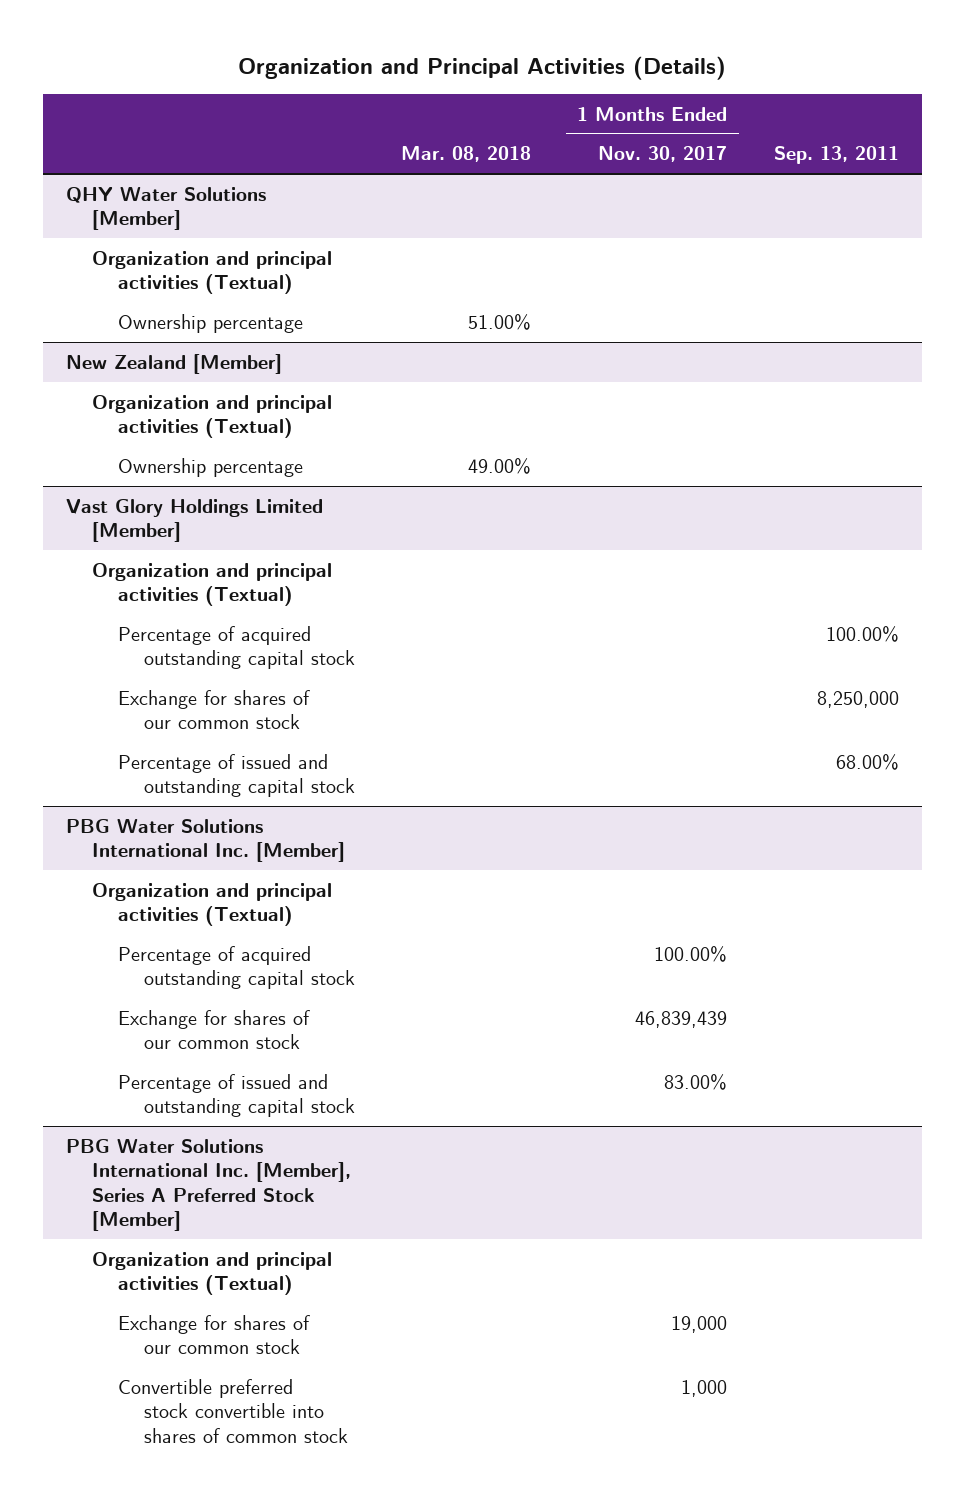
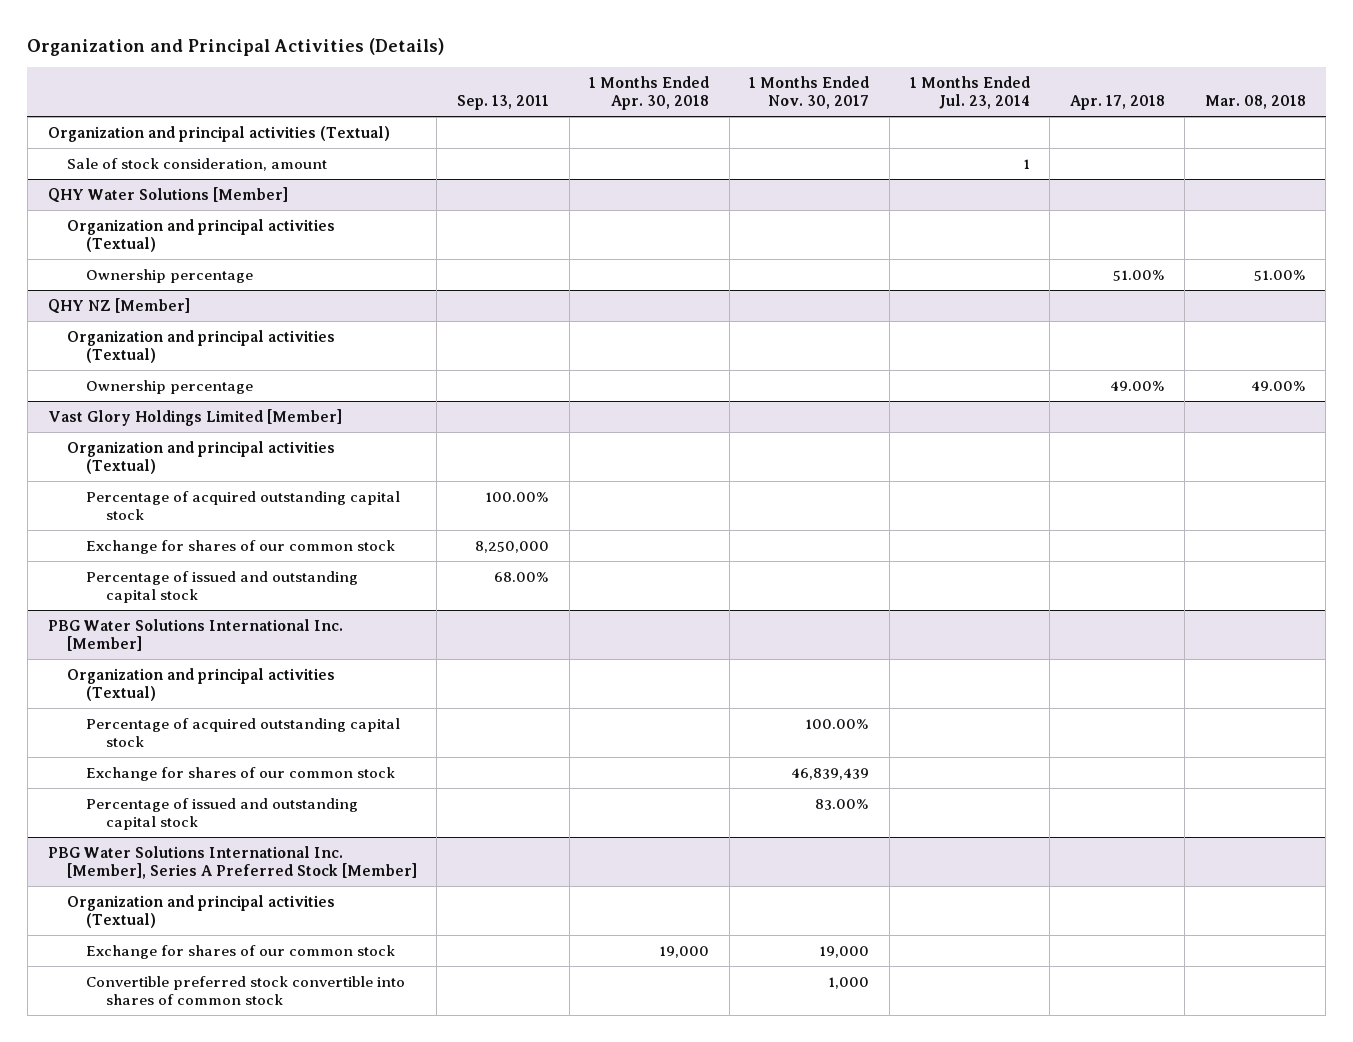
- | Mar. 08, 2018 | 1 Months Ended Nov. 30, 2017 | Sep. 13, 2011
+ | Sep. 13, 2011 | 1 Months Ended Apr. 30, 2018 | 1 Months Ended Nov. 30, 2017 | 1 Months Ended Jul. 23, 2014 | Apr. 17, 2018 | Mar. 08, 2018
+ Organization and principal activities (Textual)
+ Sale of stock consideration, amount | | | | 1 | |
- New Zealand [Member]
+ QHY NZ [Member]

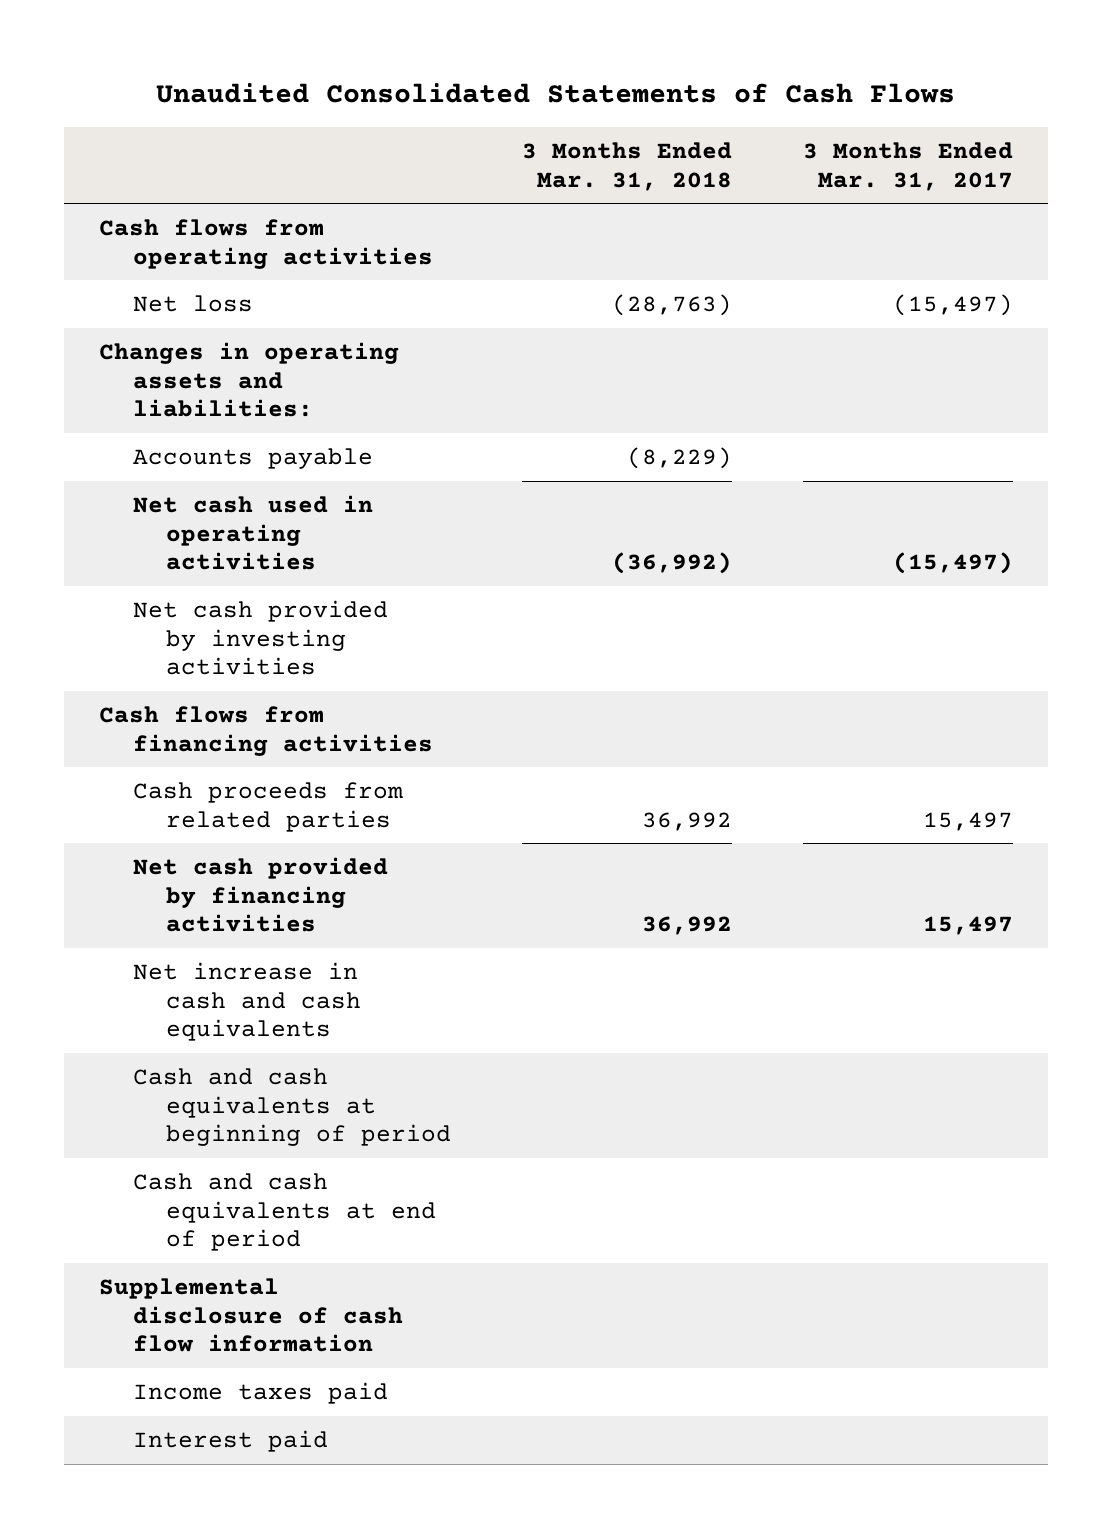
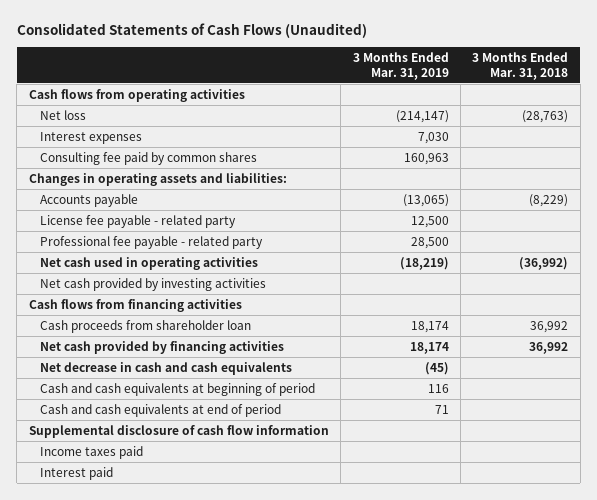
- Unaudited Consolidated Statements of Cash Flows
+ Consolidated Statements of Cash Flows (Unaudited)
- | 3 Months Ended Mar. 31, 2018 | 3 Months Ended Mar. 31, 2017
+ | 3 Months Ended Mar. 31, 2019 | 3 Months Ended Mar. 31, 2018
+ Interest expenses | 7,030 |
+ Consulting fee paid by common shares | 160,963 |
+ License fee payable - related party | 12,500 |
+ Professional fee payable - related party | 28,500 |
- Cash proceeds from related parties | 36,992 | 15,497
+ Cash proceeds from shareholder loan | 18,174 | 36,992
- Net increase in cash and cash equivalents
+ Net decrease in cash and cash equivalents | (45) |

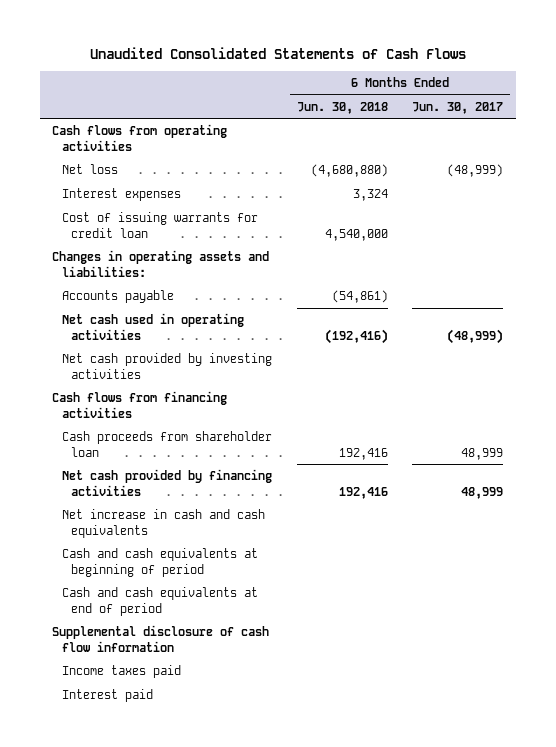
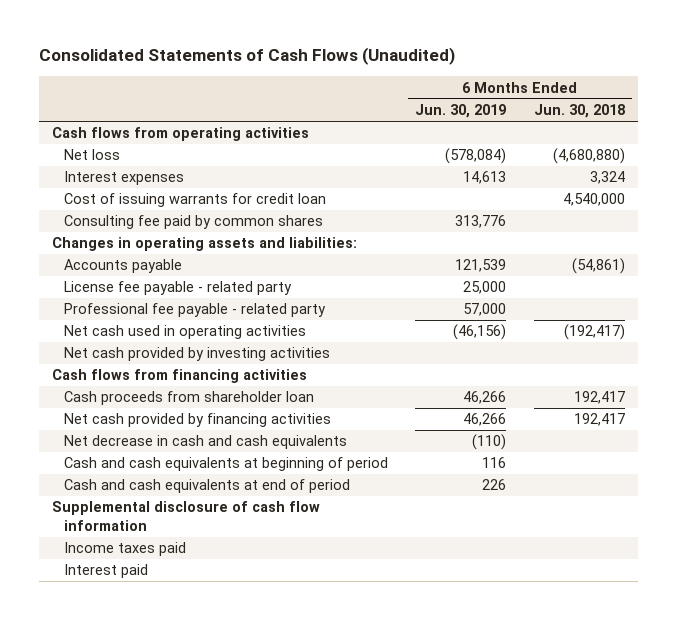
- Unaudited Consolidated Statements of Cash Flows
+ Consolidated Statements of Cash Flows (Unaudited)
- | 6 Months Ended Jun. 30, 2018 | 6 Months Ended Jun. 30, 2017
+ | 6 Months Ended Jun. 30, 2019 | 6 Months Ended Jun. 30, 2018
+ Consulting fee paid by common shares | 313,776 |
- Net cash used in operating activities | (192,416) | (48,999)
+ License fee payable - related party | 25,000 |
+ Professional fee payable - related party | 57,000 |
+ Net cash used in operating activities | (46,156) | (192,417)
- Cash proceeds from shareholder loan | 192,416 | 48,999
- Net cash provided by financing activities | 192,416 | 48,999
- Net increase in cash and cash equivalents
+ Cash proceeds from shareholder loan | 46,266 | 192,417
+ Net cash provided by financing activities | 46,266 | 192,417
+ Net decrease in cash and cash equivalents | (110) |

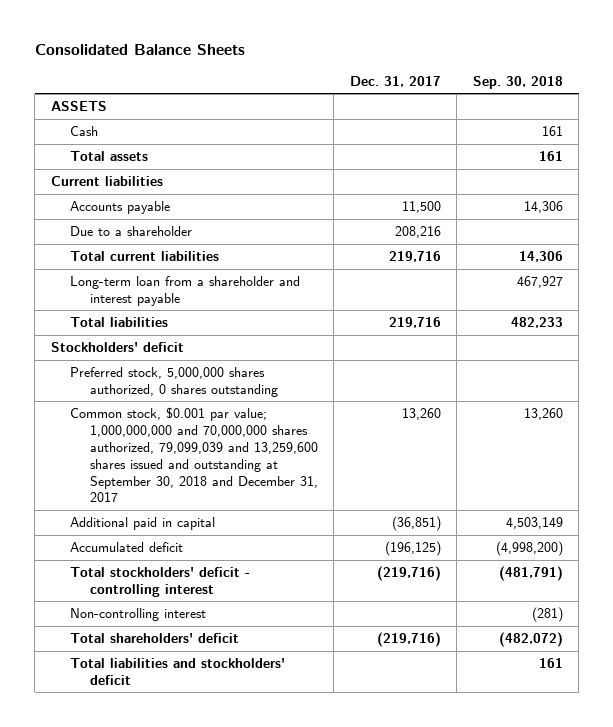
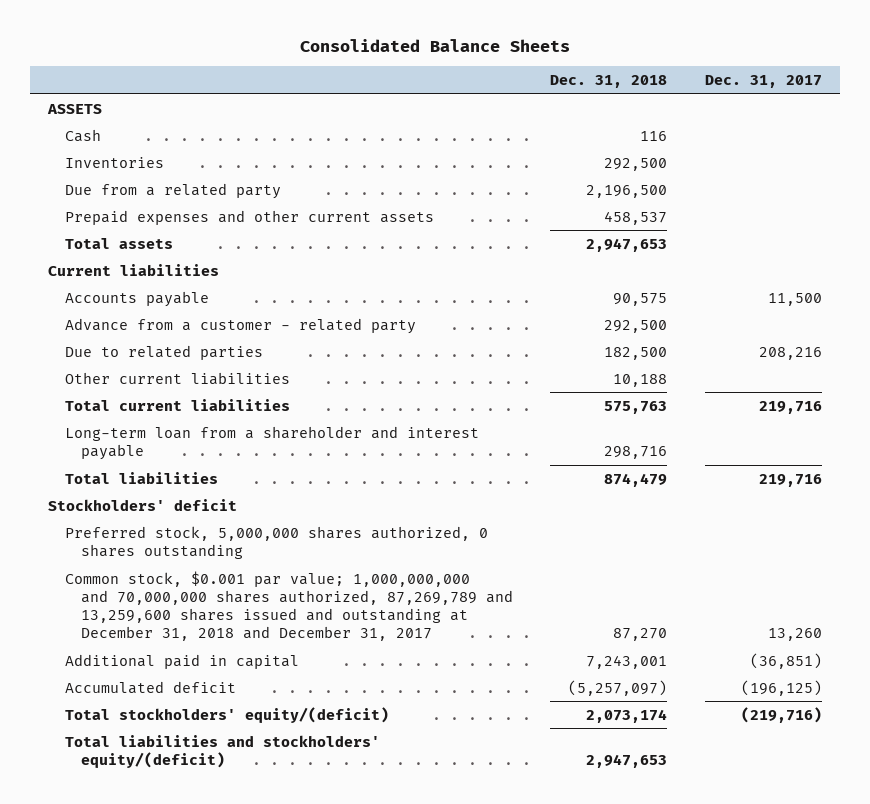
- | Dec. 31, 2017 | Sep. 30, 2018
+ | Dec. 31, 2018 | Dec. 31, 2017
+ Inventories | 292,500 |
+ Due from a related party | 2,196,500 |
+ Prepaid expenses and other current assets | 458,537 |
- Due to a shareholder | 208,216 |
+ Advance from a customer - related party | 292,500 |
+ Due to related parties | 182,500 | 208,216
+ Other current liabilities | 10,188 |
- Common stock, $0.001 par value; 1,000,000,000 and 70,000,000 shares authorized, 79,099,039 and 13,259,600 shares issued and outstanding at September 30, 2018 and December 31, 2017 | 13,260 | 13,260
+ Common stock, $0.001 par value; 1,000,000,000 and 70,000,000 shares authorized, 87,269,789 and 13,259,600 shares issued and outstanding at December 31, 2018 and December 31, 2017 | 87,270 | 13,260
- Total stockholders' deficit - controlling interest | (219,716) | (481,791)
- Non-controlling interest | | (281)
- Total shareholders' deficit | (219,716) | (482,072)
- Total liabilities and stockholders' deficit | | 161
+ Total stockholders' equity/(deficit) | 2,073,174 | (219,716)
+ Total liabilities and stockholders' equity/(deficit) | 2,947,653 |

